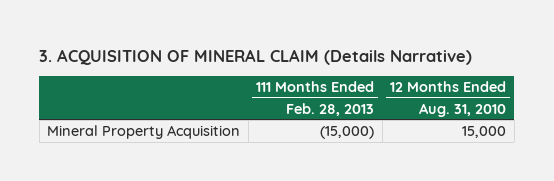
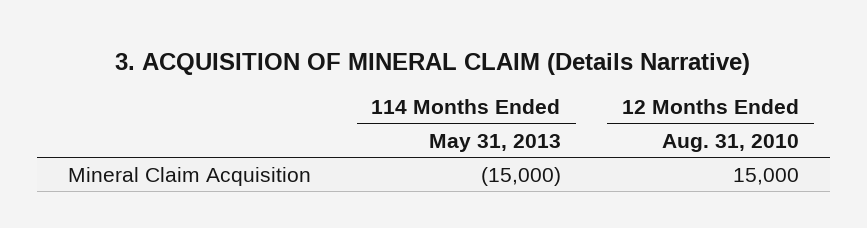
- | 111 Months Ended Feb. 28, 2013 | 12 Months Ended Aug. 31, 2010
+ | 114 Months Ended May 31, 2013 | 12 Months Ended Aug. 31, 2010
- Mineral Property Acquisition | (15,000) | 15,000
+ Mineral Claim Acquisition | (15,000) | 15,000

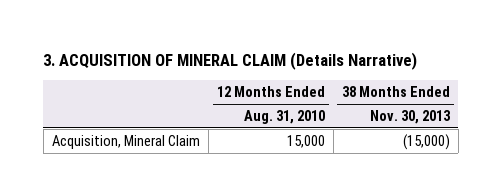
- | 114 Months Ended May 31, 2013 | 12 Months Ended Aug. 31, 2010
+ | 12 Months Ended Aug. 31, 2010 | 38 Months Ended Nov. 30, 2013
- Mineral Claim Acquisition | (15,000) | 15,000
+ Acquisition, Mineral Claim | 15,000 | (15,000)

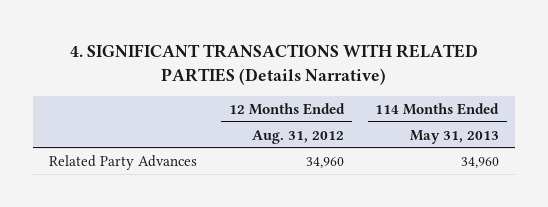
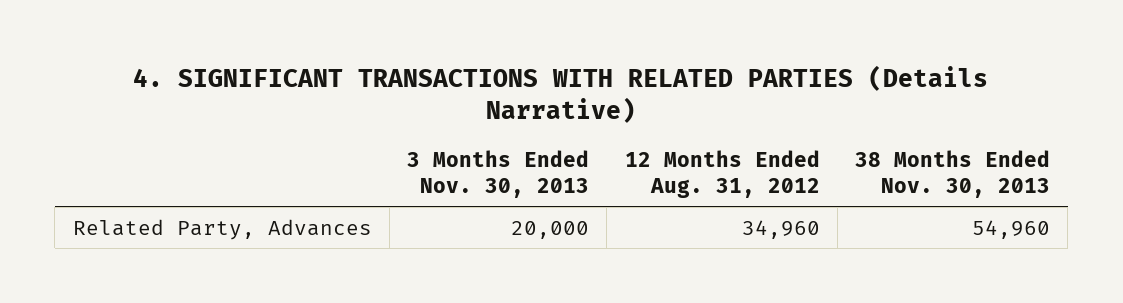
- | 12 Months Ended Aug. 31, 2012 | 114 Months Ended May 31, 2013
+ | 3 Months Ended Nov. 30, 2013 | 12 Months Ended Aug. 31, 2012 | 38 Months Ended Nov. 30, 2013
- Related Party Advances | 34,960 | 34,960
+ Related Party, Advances | 20,000 | 34,960 | 54,960

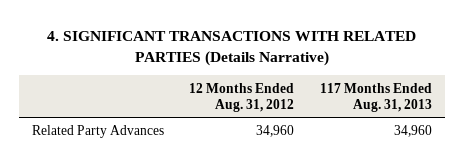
- | 3 Months Ended Nov. 30, 2013 | 12 Months Ended Aug. 31, 2012 | 38 Months Ended Nov. 30, 2013
+ | 12 Months Ended Aug. 31, 2012 | 117 Months Ended Aug. 31, 2013
- Related Party, Advances | 20,000 | 34,960 | 54,960
+ Related Party Advances | 34,960 | 34,960

